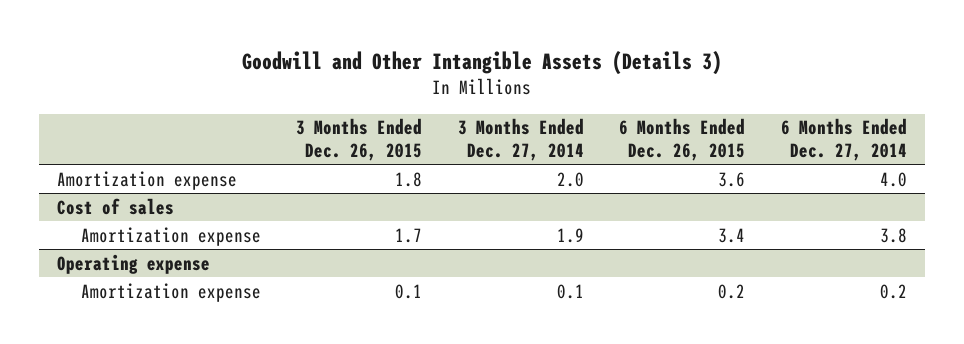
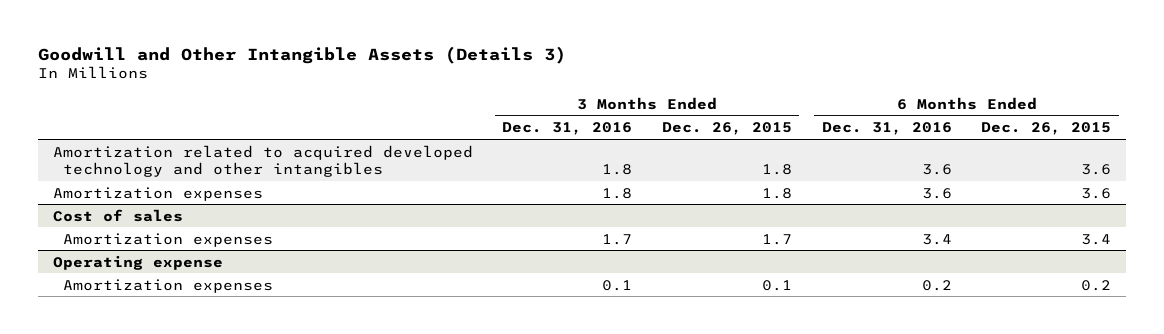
- | 3 Months Ended Dec. 26, 2015 | 3 Months Ended Dec. 27, 2014 | 6 Months Ended Dec. 26, 2015 | 6 Months Ended Dec. 27, 2014
+ | 3 Months Ended Dec. 31, 2016 | 3 Months Ended Dec. 26, 2015 | 6 Months Ended Dec. 31, 2016 | 6 Months Ended Dec. 26, 2015
- Amortization expense | 1.8 | 2.0 | 3.6 | 4.0
+ Amortization related to acquired developed technology and other intangibles | 1.8 | 1.8 | 3.6 | 3.6
+ Amortization expenses | 1.8 | 1.8 | 3.6 | 3.6
@ Cost of sales
- Amortization expense | 1.7 | 1.9 | 3.4 | 3.8
+ Amortization expenses | 1.7 | 1.7 | 3.4 | 3.4
@ Operating expense
- Amortization expense | 0.1 | 0.1 | 0.2 | 0.2
+ Amortization expenses | 0.1 | 0.1 | 0.2 | 0.2

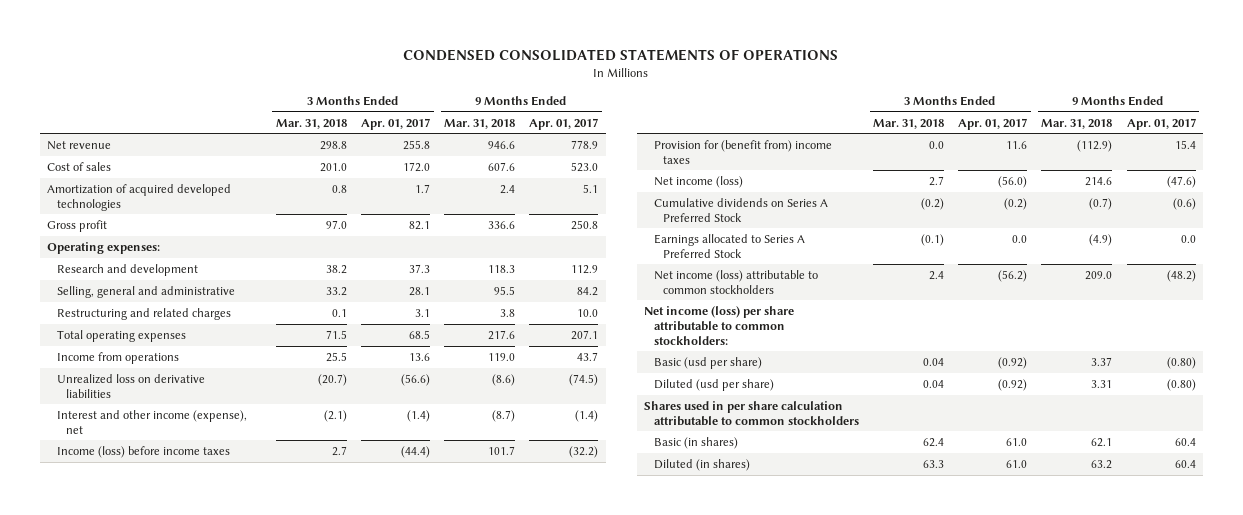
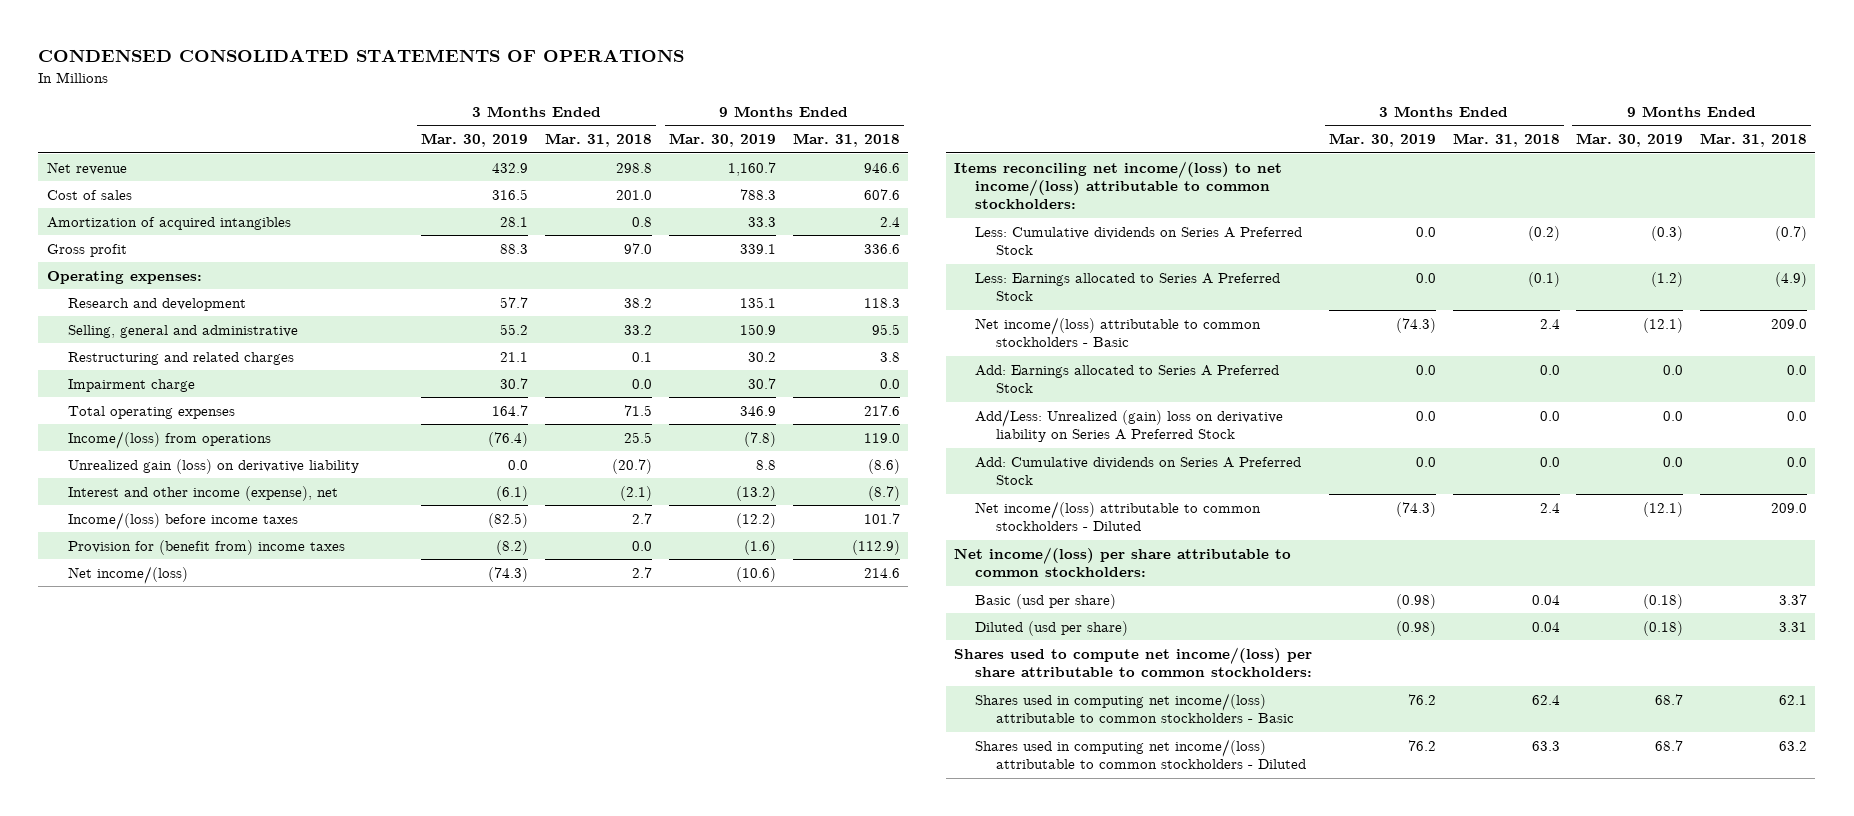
- | 3 Months Ended Mar. 31, 2018 | 3 Months Ended Apr. 01, 2017 | 9 Months Ended Mar. 31, 2018 | 9 Months Ended Apr. 01, 2017
+ | 3 Months Ended Mar. 30, 2019 | 3 Months Ended Mar. 31, 2018 | 9 Months Ended Mar. 30, 2019 | 9 Months Ended Mar. 31, 2018
- Amortization of acquired developed technologies | 0.8 | 1.7 | 2.4 | 5.1
+ Amortization of acquired intangibles | 28.1 | 0.8 | 33.3 | 2.4
+ Impairment charge | 30.7 | 0.0 | 30.7 | 0.0
- Income from operations | 25.5 | 13.6 | 119.0 | 43.7
- Unrealized loss on derivative liabilities | (20.7) | (56.6) | (8.6) | (74.5)
+ Income/(loss) from operations | (76.4) | 25.5 | (7.8) | 119.0
+ Unrealized gain (loss) on derivative liability | 0.0 | (20.7) | 8.8 | (8.6)
- Income (loss) before income taxes | 2.7 | (44.4) | 101.7 | (32.2)
+ Income/(loss) before income taxes | (82.5) | 2.7 | (12.2) | 101.7
- Net income (loss) | 2.7 | (56.0) | 214.6 | (47.6)
- Cumulative dividends on Series A Preferred Stock | (0.2) | (0.2) | (0.7) | (0.6)
- Earnings allocated to Series A Preferred Stock | (0.1) | 0.0 | (4.9) | 0.0
- Net income (loss) attributable to common stockholders | 2.4 | (56.2) | 209.0 | (48.2)
- Net income (loss) per share attributable to common stockholders:
+ Net income/(loss) | (74.3) | 2.7 | (10.6) | 214.6
+ Items reconciling net income/(loss) to net income/(loss) attributable to common stockholders:
+ Less: Cumulative dividends on Series A Preferred Stock | 0.0 | (0.2) | (0.3) | (0.7)
+ Less: Earnings allocated to Series A Preferred Stock | 0.0 | (0.1) | (1.2) | (4.9)
+ Net income/(loss) attributable to common stockholders - Basic | (74.3) | 2.4 | (12.1) | 209.0
+ Add: Earnings allocated to Series A Preferred Stock | 0.0 | 0.0 | 0.0 | 0.0
+ Add/Less: Unrealized (gain) loss on derivative liability on Series A Preferred Stock | 0.0 | 0.0 | 0.0 | 0.0
+ Add: Cumulative dividends on Series A Preferred Stock | 0.0 | 0.0 | 0.0 | 0.0
+ Net income/(loss) attributable to common stockholders - Diluted | (74.3) | 2.4 | (12.1) | 209.0
+ Net income/(loss) per share attributable to common stockholders:
- Shares used in per share calculation attributable to common stockholders
- Basic (in shares) | 62.4 | 61.0 | 62.1 | 60.4
- Diluted (in shares) | 63.3 | 61.0 | 63.2 | 60.4
+ Shares used to compute net income/(loss) per share attributable to common stockholders:
+ Shares used in computing net income/(loss) attributable to common stockholders - Basic | 76.2 | 62.4 | 68.7 | 62.1
+ Shares used in computing net income/(loss) attributable to common stockholders - Diluted | 76.2 | 63.3 | 68.7 | 63.2

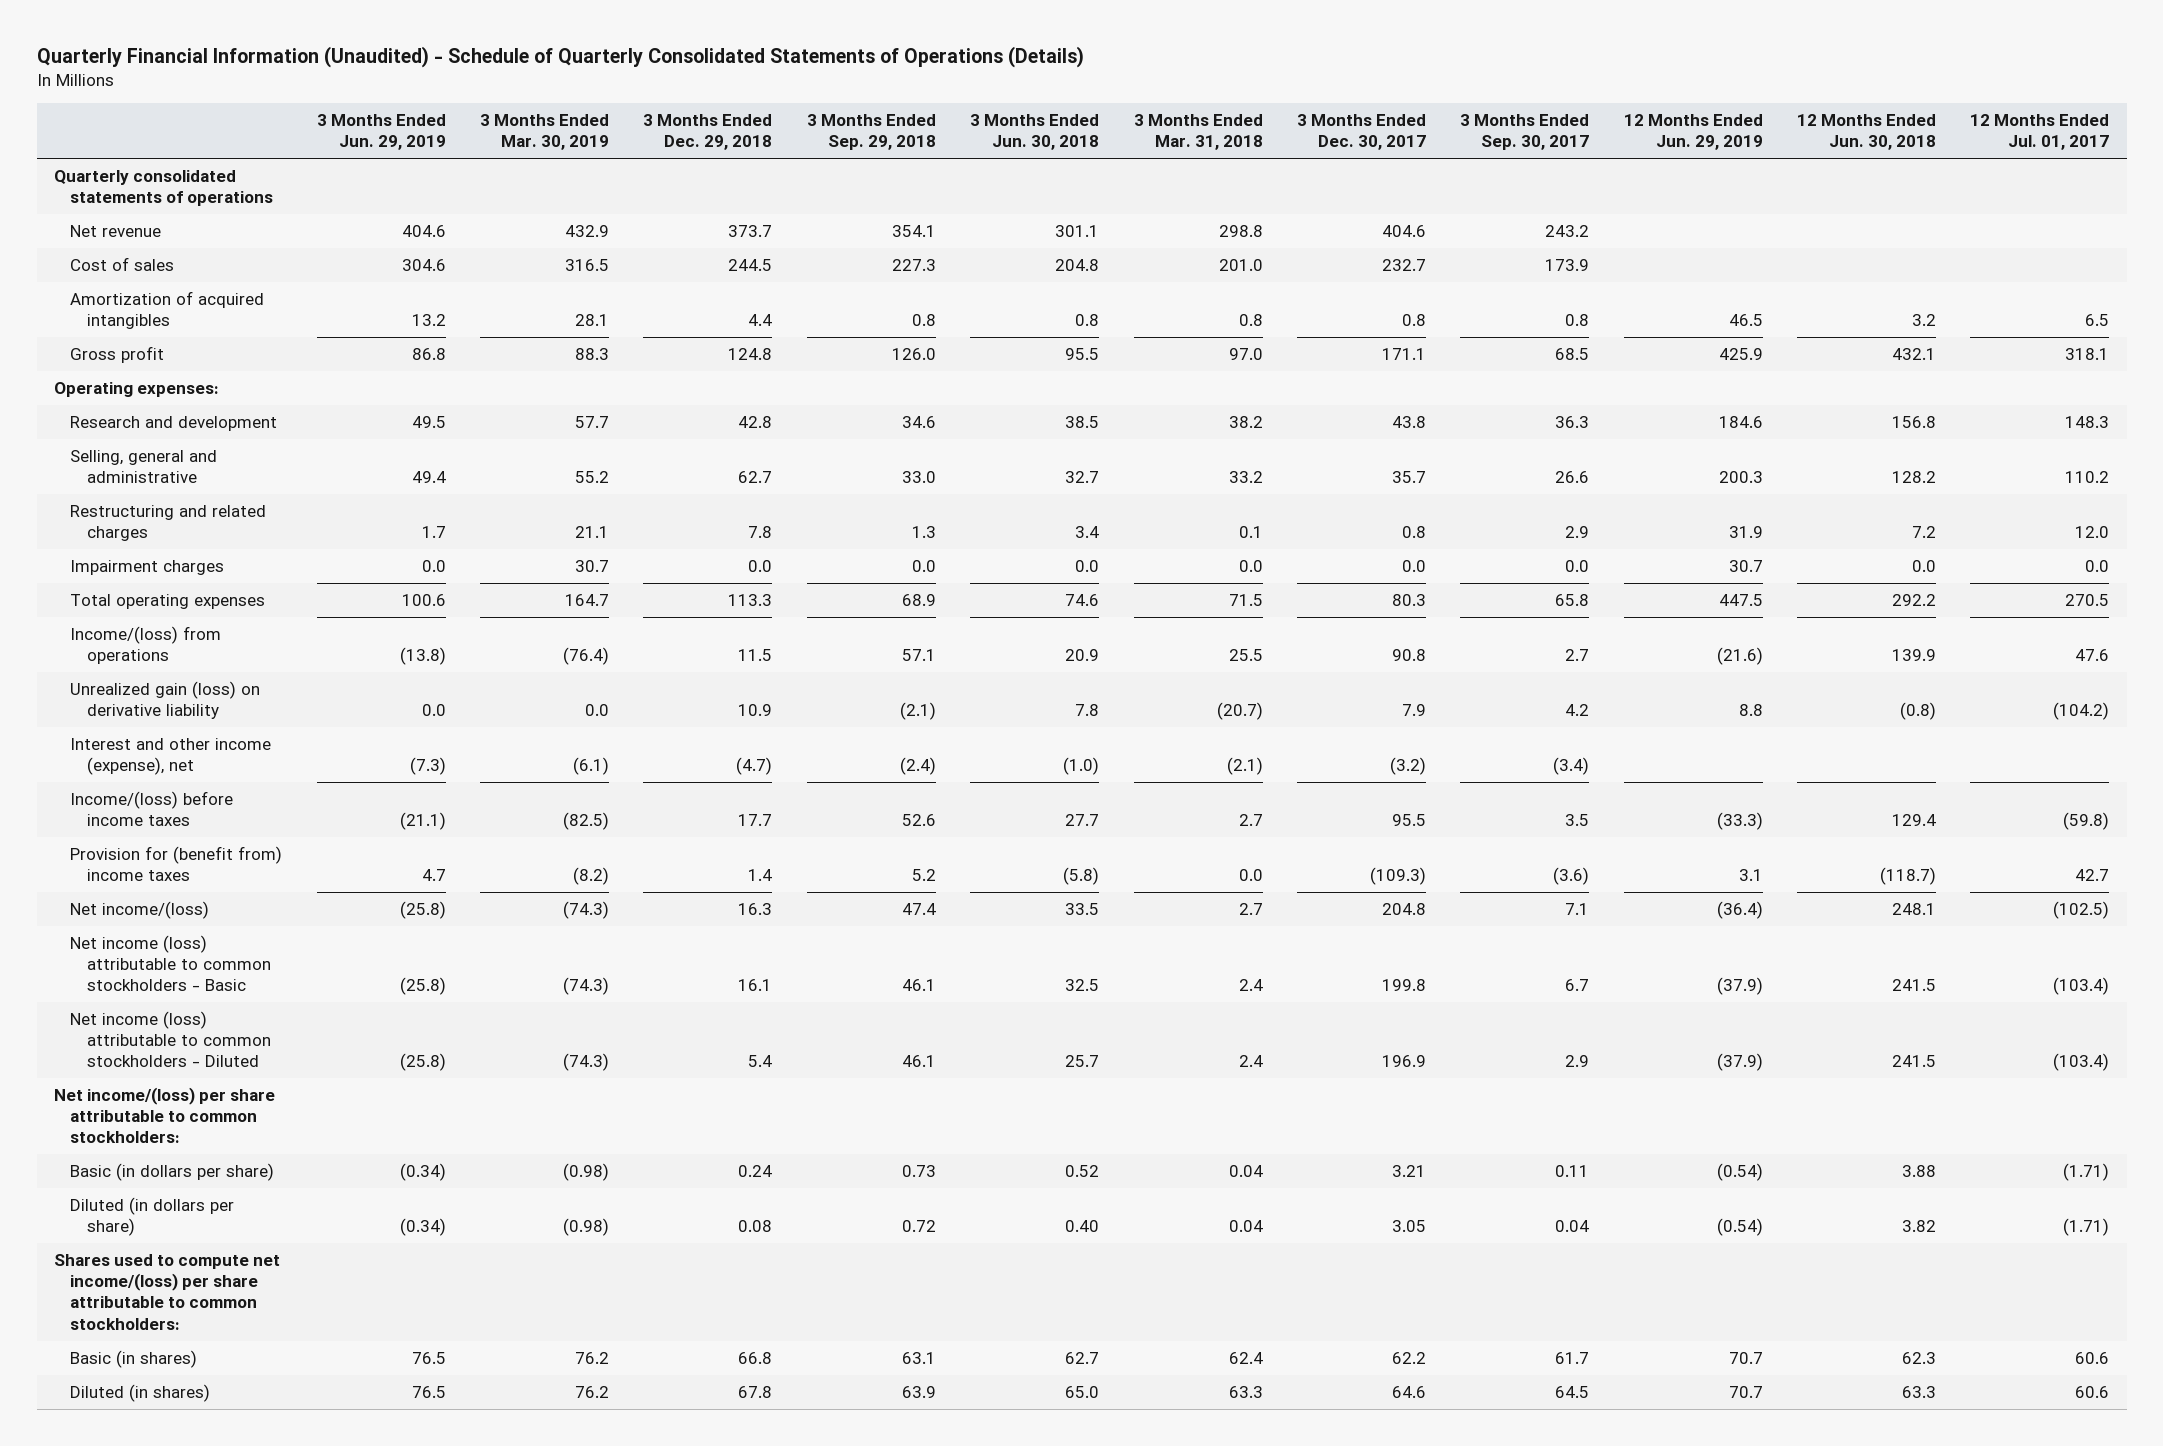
- CONDENSED CONSOLIDATED STATEMENTS OF OPERATIONS
+ Quarterly Financial Information (Unaudited) - Schedule of Quarterly Consolidated Statements of Operations (Details)
- | 3 Months Ended Mar. 30, 2019 | 3 Months Ended Mar. 31, 2018 | 9 Months Ended Mar. 30, 2019 | 9 Months Ended Mar. 31, 2018
+ | 3 Months Ended Jun. 29, 2019 | 3 Months Ended Mar. 30, 2019 | 3 Months Ended Dec. 29, 2018 | 3 Months Ended Sep. 29, 2018 | 3 Months Ended Jun. 30, 2018 | 3 Months Ended Mar. 31, 2018 | 3 Months Ended Dec. 30, 2017 | 3 Months Ended Sep. 30, 2017 | 12 Months Ended Jun. 29, 2019 | 12 Months Ended Jun. 30, 2018 | 12 Months Ended Jul. 01, 2017
+ Quarterly consolidated statements of operations
- Impairment charge | 30.7 | 0.0 | 30.7 | 0.0
+ Impairment charges | 0.0 | 30.7 | 0.0 | 0.0 | 0.0 | 0.0 | 0.0 | 0.0 | 30.7 | 0.0 | 0.0
- Items reconciling net income/(loss) to net income/(loss) attributable to common stockholders:
- Less: Cumulative dividends on Series A Preferred Stock | 0.0 | (0.2) | (0.3) | (0.7)
- Less: Earnings allocated to Series A Preferred Stock | 0.0 | (0.1) | (1.2) | (4.9)
- Net income/(loss) attributable to common stockholders - Basic | (74.3) | 2.4 | (12.1) | 209.0
- Add: Earnings allocated to Series A Preferred Stock | 0.0 | 0.0 | 0.0 | 0.0
- Add/Less: Unrealized (gain) loss on derivative liability on Series A Preferred Stock | 0.0 | 0.0 | 0.0 | 0.0
- Add: Cumulative dividends on Series A Preferred Stock | 0.0 | 0.0 | 0.0 | 0.0
- Net income/(loss) attributable to common stockholders - Diluted | (74.3) | 2.4 | (12.1) | 209.0
+ Net income (loss) attributable to common stockholders - Basic | (25.8) | (74.3) | 16.1 | 46.1 | 32.5 | 2.4 | 199.8 | 6.7 | (37.9) | 241.5 | (103.4)
+ Net income (loss) attributable to common stockholders - Diluted | (25.8) | (74.3) | 5.4 | 46.1 | 25.7 | 2.4 | 196.9 | 2.9 | (37.9) | 241.5 | (103.4)
- Basic (usd per share) | (0.98) | 0.04 | (0.18) | 3.37
- Diluted (usd per share) | (0.98) | 0.04 | (0.18) | 3.31
+ Basic (in dollars per share) | (0.34) | (0.98) | 0.24 | 0.73 | 0.52 | 0.04 | 3.21 | 0.11 | (0.54) | 3.88 | (1.71)
+ Diluted (in dollars per share) | (0.34) | (0.98) | 0.08 | 0.72 | 0.40 | 0.04 | 3.05 | 0.04 | (0.54) | 3.82 | (1.71)
- Shares used in computing net income/(loss) attributable to common stockholders - Basic | 76.2 | 62.4 | 68.7 | 62.1
- Shares used in computing net income/(loss) attributable to common stockholders - Diluted | 76.2 | 63.3 | 68.7 | 63.2
+ Basic (in shares) | 76.5 | 76.2 | 66.8 | 63.1 | 62.7 | 62.4 | 62.2 | 61.7 | 70.7 | 62.3 | 60.6
+ Diluted (in shares) | 76.5 | 76.2 | 67.8 | 63.9 | 65.0 | 63.3 | 64.6 | 64.5 | 70.7 | 63.3 | 60.6

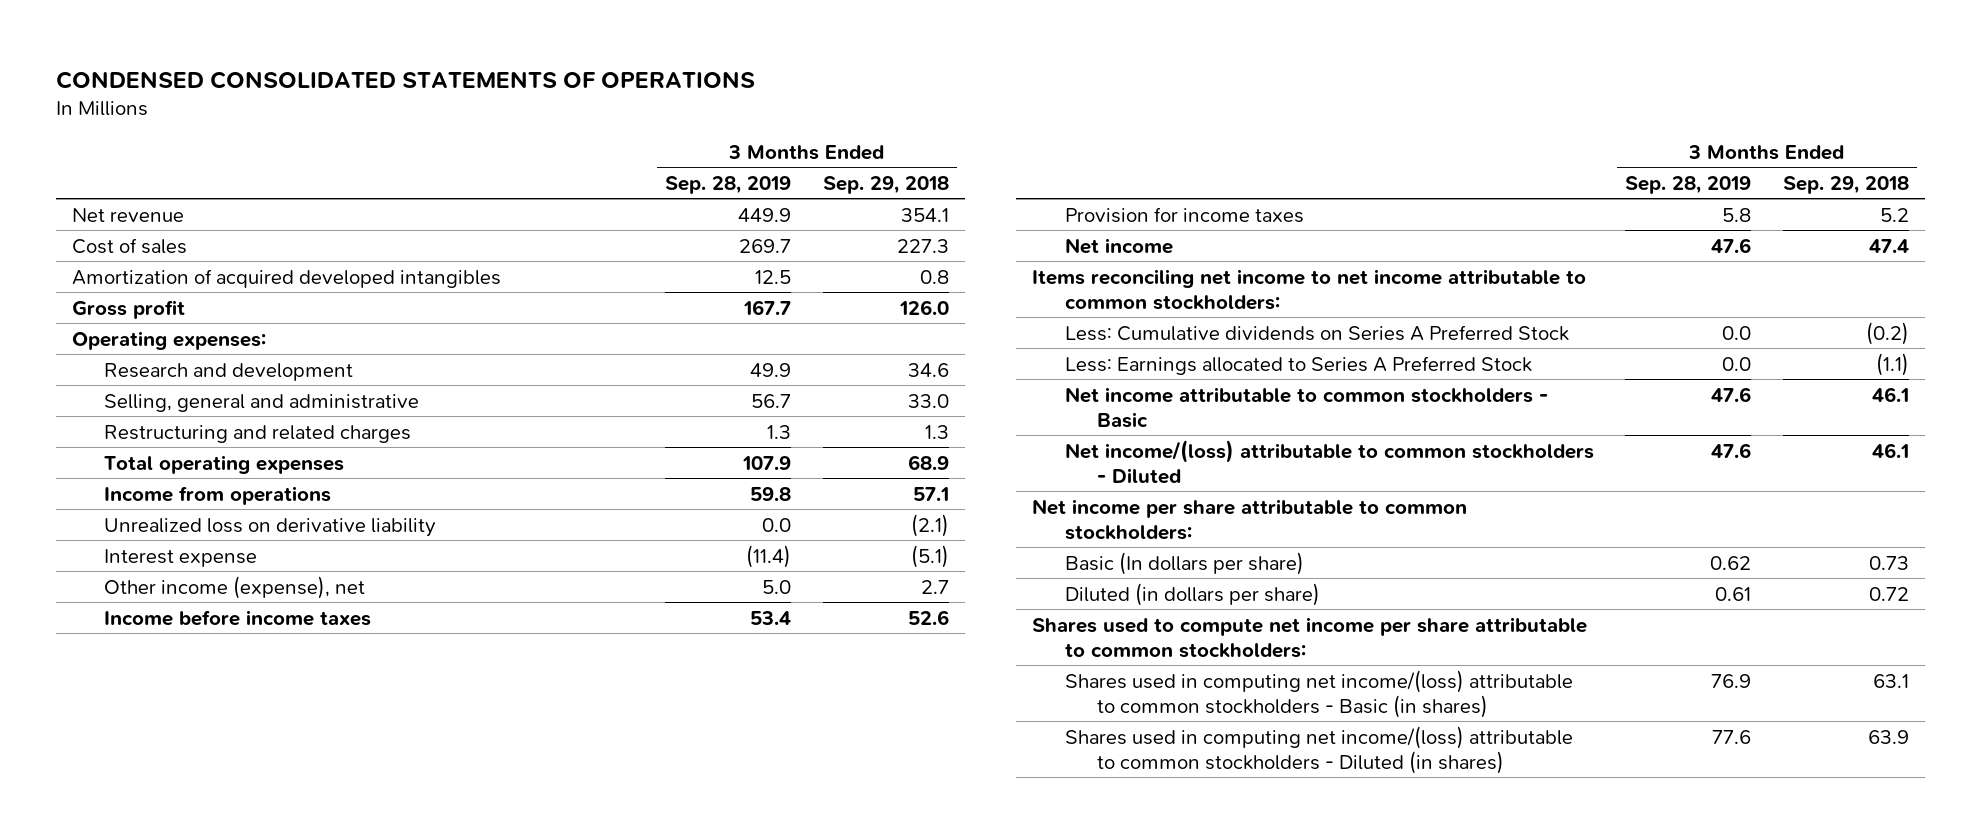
- Quarterly Financial Information (Unaudited) - Schedule of Quarterly Consolidated Statements of Operations (Details)
+ CONDENSED CONSOLIDATED STATEMENTS OF OPERATIONS
- | 3 Months Ended Jun. 29, 2019 | 3 Months Ended Mar. 30, 2019 | 3 Months Ended Dec. 29, 2018 | 3 Months Ended Sep. 29, 2018 | 3 Months Ended Jun. 30, 2018 | 3 Months Ended Mar. 31, 2018 | 3 Months Ended Dec. 30, 2017 | 3 Months Ended Sep. 30, 2017 | 12 Months Ended Jun. 29, 2019 | 12 Months Ended Jun. 30, 2018 | 12 Months Ended Jul. 01, 2017
+ | 3 Months Ended Sep. 28, 2019 | 3 Months Ended Sep. 29, 2018
- Quarterly consolidated statements of operations
- Amortization of acquired intangibles | 13.2 | 28.1 | 4.4 | 0.8 | 0.8 | 0.8 | 0.8 | 0.8 | 46.5 | 3.2 | 6.5
+ Amortization of acquired developed intangibles | 12.5 | 0.8
- Impairment charges | 0.0 | 30.7 | 0.0 | 0.0 | 0.0 | 0.0 | 0.0 | 0.0 | 30.7 | 0.0 | 0.0
- Income/(loss) from operations | (13.8) | (76.4) | 11.5 | 57.1 | 20.9 | 25.5 | 90.8 | 2.7 | (21.6) | 139.9 | 47.6
- Unrealized gain (loss) on derivative liability | 0.0 | 0.0 | 10.9 | (2.1) | 7.8 | (20.7) | 7.9 | 4.2 | 8.8 | (0.8) | (104.2)
- Interest and other income (expense), net | (7.3) | (6.1) | (4.7) | (2.4) | (1.0) | (2.1) | (3.2) | (3.4) | | |
- Income/(loss) before income taxes | (21.1) | (82.5) | 17.7 | 52.6 | 27.7 | 2.7 | 95.5 | 3.5 | (33.3) | 129.4 | (59.8)
- Provision for (benefit from) income taxes | 4.7 | (8.2) | 1.4 | 5.2 | (5.8) | 0.0 | (109.3) | (3.6) | 3.1 | (118.7) | 42.7
- Net income/(loss) | (25.8) | (74.3) | 16.3 | 47.4 | 33.5 | 2.7 | 204.8 | 7.1 | (36.4) | 248.1 | (102.5)
- Net income (loss) attributable to common stockholders - Basic | (25.8) | (74.3) | 16.1 | 46.1 | 32.5 | 2.4 | 199.8 | 6.7 | (37.9) | 241.5 | (103.4)
- Net income (loss) attributable to common stockholders - Diluted | (25.8) | (74.3) | 5.4 | 46.1 | 25.7 | 2.4 | 196.9 | 2.9 | (37.9) | 241.5 | (103.4)
- Net income/(loss) per share attributable to common stockholders:
- Basic (in dollars per share) | (0.34) | (0.98) | 0.24 | 0.73 | 0.52 | 0.04 | 3.21 | 0.11 | (0.54) | 3.88 | (1.71)
+ Income from operations | 59.8 | 57.1
+ Unrealized loss on derivative liability | 0.0 | (2.1)
+ Interest expense | (11.4) | (5.1)
+ Other income (expense), net | 5.0 | 2.7
+ Income before income taxes | 53.4 | 52.6
+ Provision for income taxes | 5.8 | 5.2
+ Net income | 47.6 | 47.4
+ Items reconciling net income to net income attributable to common stockholders:
+ Less: Cumulative dividends on Series A Preferred Stock | 0.0 | (0.2)
+ Less: Earnings allocated to Series A Preferred Stock | 0.0 | (1.1)
+ Net income attributable to common stockholders - Basic | 47.6 | 46.1
+ Net income/(loss) attributable to common stockholders - Diluted | 47.6 | 46.1
+ Net income per share attributable to common stockholders:
+ Basic (In dollars per share) | 0.62 | 0.73
- Shares used to compute net income/(loss) per share attributable to common stockholders:
- Basic (in shares) | 76.5 | 76.2 | 66.8 | 63.1 | 62.7 | 62.4 | 62.2 | 61.7 | 70.7 | 62.3 | 60.6
- Diluted (in shares) | 76.5 | 76.2 | 67.8 | 63.9 | 65.0 | 63.3 | 64.6 | 64.5 | 70.7 | 63.3 | 60.6
+ Shares used to compute net income per share attributable to common stockholders:
+ Shares used in computing net income/(loss) attributable to common stockholders - Basic (in shares) | 76.9 | 63.1
+ Shares used in computing net income/(loss) attributable to common stockholders - Diluted (in shares) | 77.6 | 63.9

